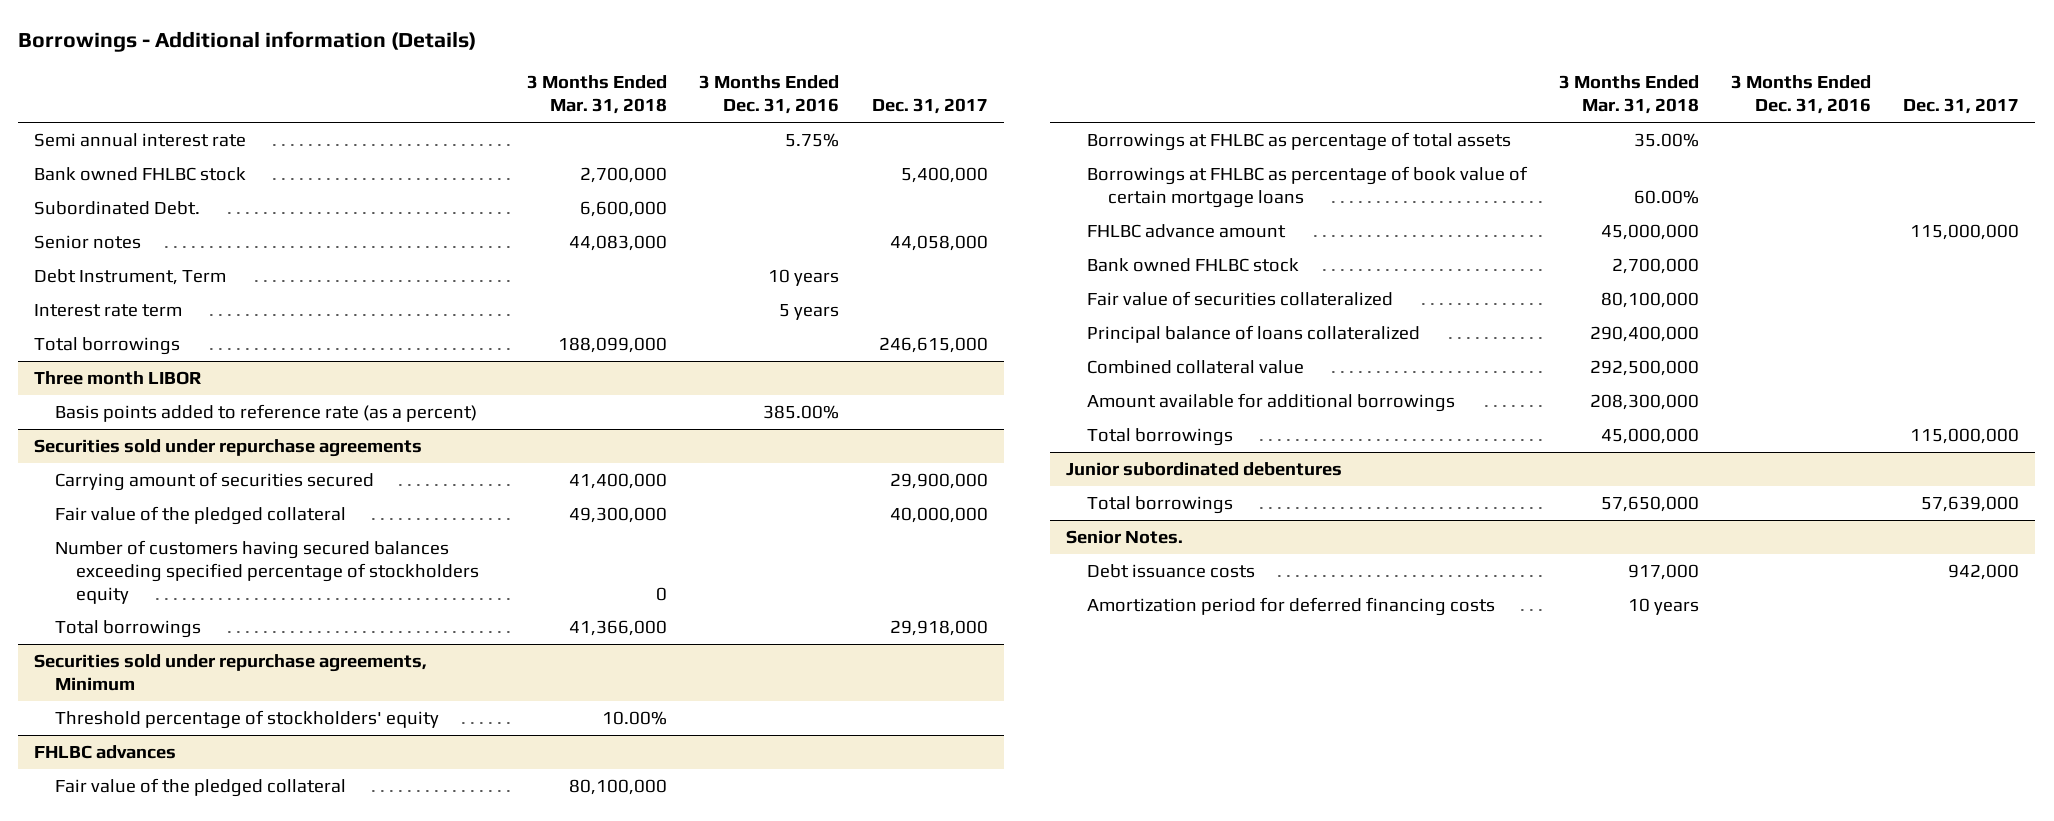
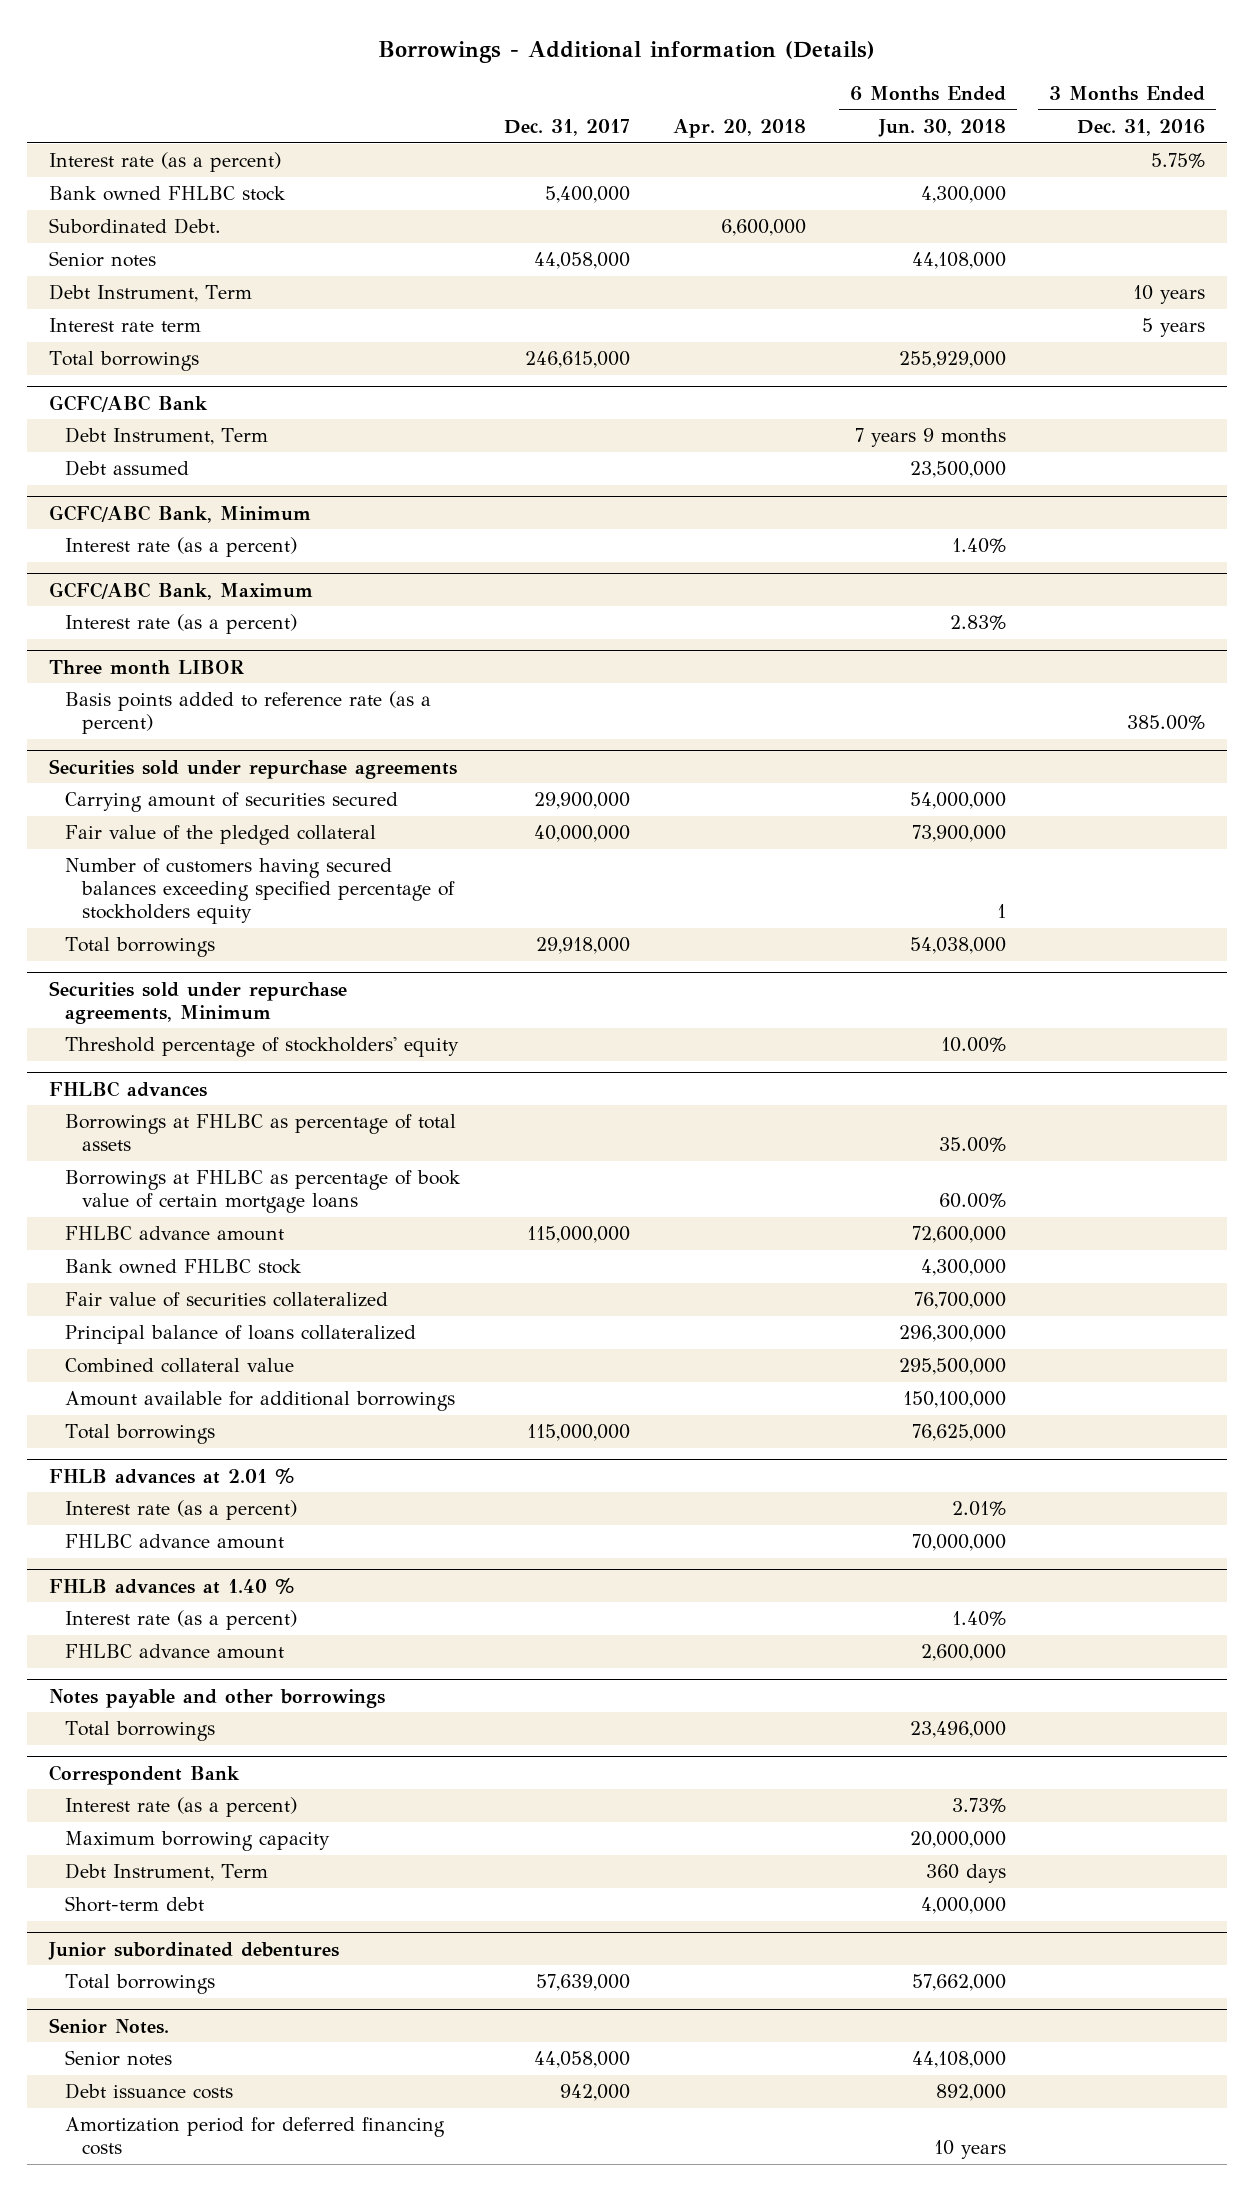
- | 3 Months Ended Mar. 31, 2018 | 3 Months Ended Dec. 31, 2016 | Dec. 31, 2017
+ | Dec. 31, 2017 | Apr. 20, 2018 | 6 Months Ended Jun. 30, 2018 | 3 Months Ended Dec. 31, 2016
- Semi annual interest rate | | 5.75% |
+ Interest rate (as a percent) | | | | 5.75%
+ GCFC/ABC Bank
+ Debt Instrument, Term | | | 7 years 9 months |
+ Debt assumed | | | 23,500,000 |
+ GCFC/ABC Bank, Minimum
+ Interest rate (as a percent) | | | 1.40% |
+ GCFC/ABC Bank, Maximum
+ Interest rate (as a percent) | | | 2.83% |
@ FHLBC advances
- Fair value of the pledged collateral | 80,100,000 | |
+ FHLB advances at 2.01 %
+ Interest rate (as a percent) | | | 2.01% |
+ FHLBC advance amount | | | 70,000,000 |
+ FHLB advances at 1.40 %
+ Interest rate (as a percent) | | | 1.40% |
+ FHLBC advance amount | | | 2,600,000 |
+ Notes payable and other borrowings
+ Total borrowings | | | 23,496,000 |
+ Correspondent Bank
+ Interest rate (as a percent) | | | 3.73% |
+ Maximum borrowing capacity | | | 20,000,000 |
+ Debt Instrument, Term | | | 360 days |
+ Short-term debt | | | 4,000,000 |
@ Senior Notes.
+ Senior notes | 44,058,000 | | 44,108,000 |

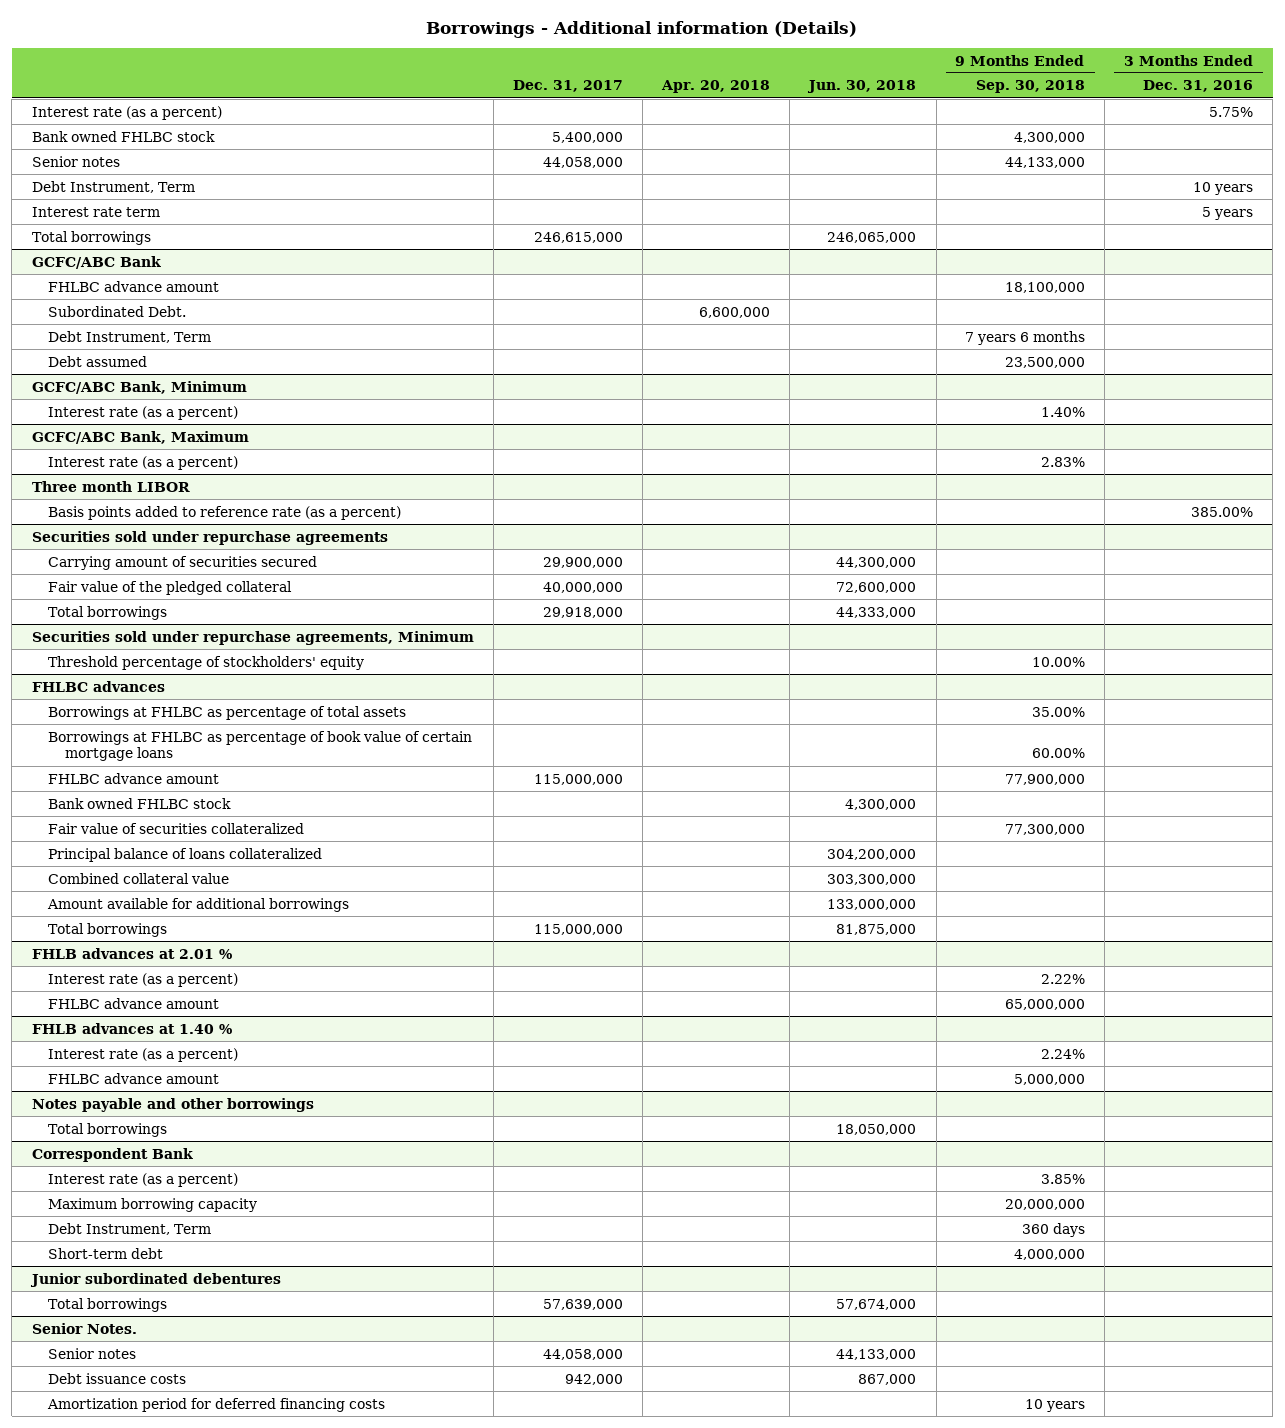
- | Dec. 31, 2017 | Apr. 20, 2018 | 6 Months Ended Jun. 30, 2018 | 3 Months Ended Dec. 31, 2016
+ | Dec. 31, 2017 | Apr. 20, 2018 | Jun. 30, 2018 | 9 Months Ended Sep. 30, 2018 | 3 Months Ended Dec. 31, 2016
- Subordinated Debt. | | 6,600,000 | |
@ GCFC/ABC Bank
+ FHLBC advance amount | | | | 18,100,000 |
+ Subordinated Debt. | | 6,600,000 | | |
@ Securities sold under repurchase agreements
- Number of customers having secured balances exceeding specified percentage of stockholders equity | | | 1 |

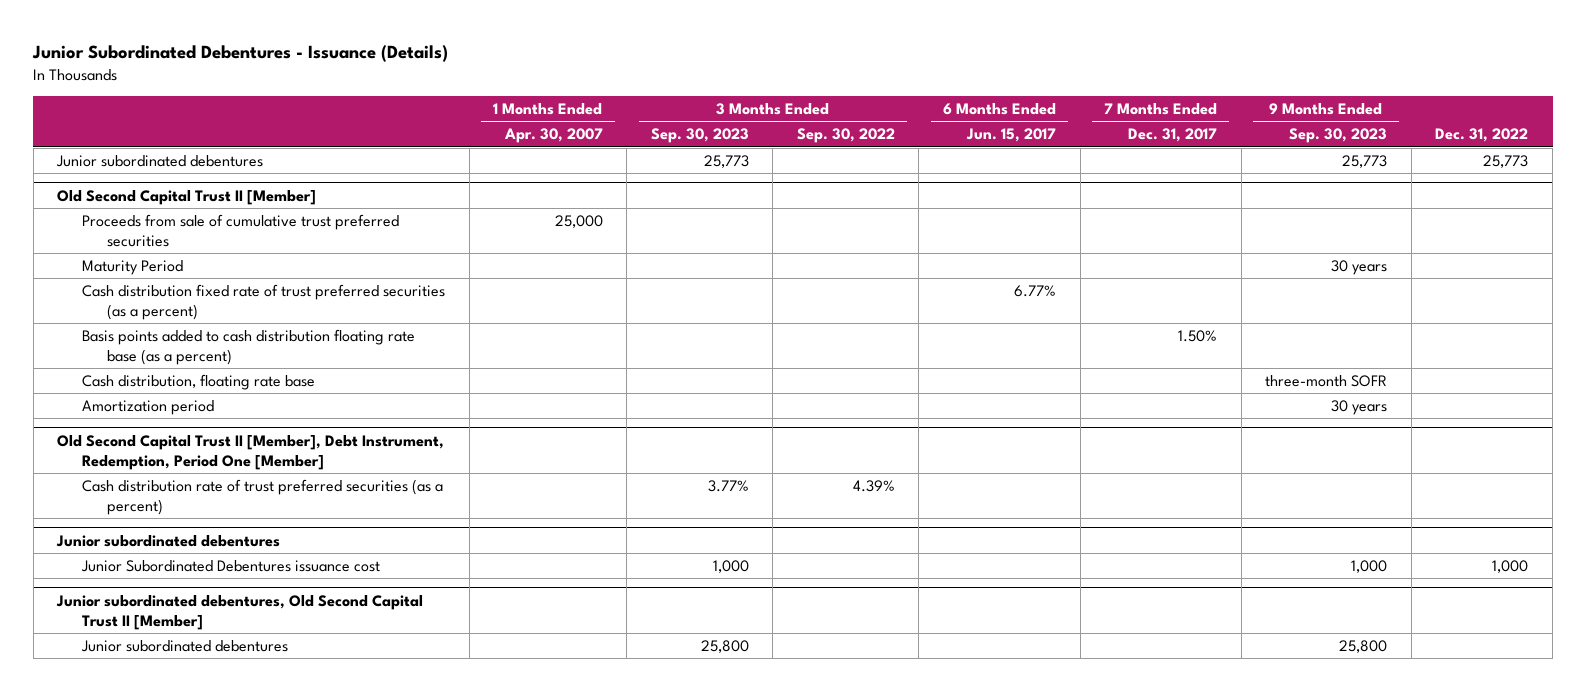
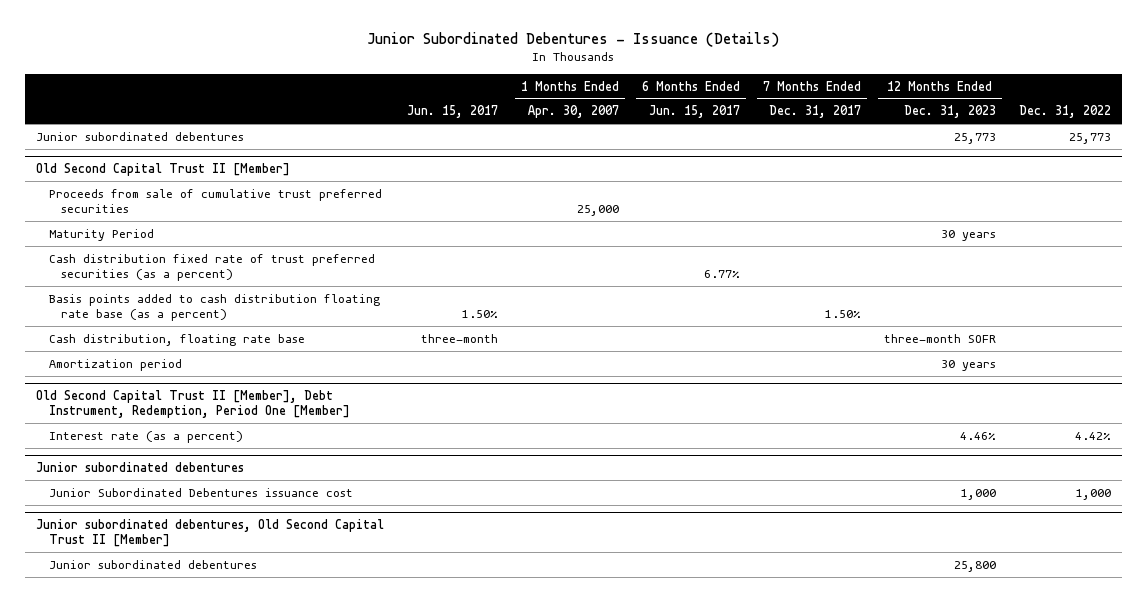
- | 1 Months Ended Apr. 30, 2007 | 3 Months Ended Sep. 30, 2023 | 3 Months Ended Sep. 30, 2022 | 6 Months Ended Jun. 15, 2017 | 7 Months Ended Dec. 31, 2017 | 9 Months Ended Sep. 30, 2023 | Dec. 31, 2022
+ | Jun. 15, 2017 | 1 Months Ended Apr. 30, 2007 | 6 Months Ended Jun. 15, 2017 | 7 Months Ended Dec. 31, 2017 | 12 Months Ended Dec. 31, 2023 | Dec. 31, 2022
@ Old Second Capital Trust II [Member], Debt Instrument, Redemption, Period One [Member]
- Cash distribution rate of trust preferred securities (as a percent) | | 3.77% | 4.39% | | | |
+ Interest rate (as a percent) | | | | | 4.46% | 4.42%

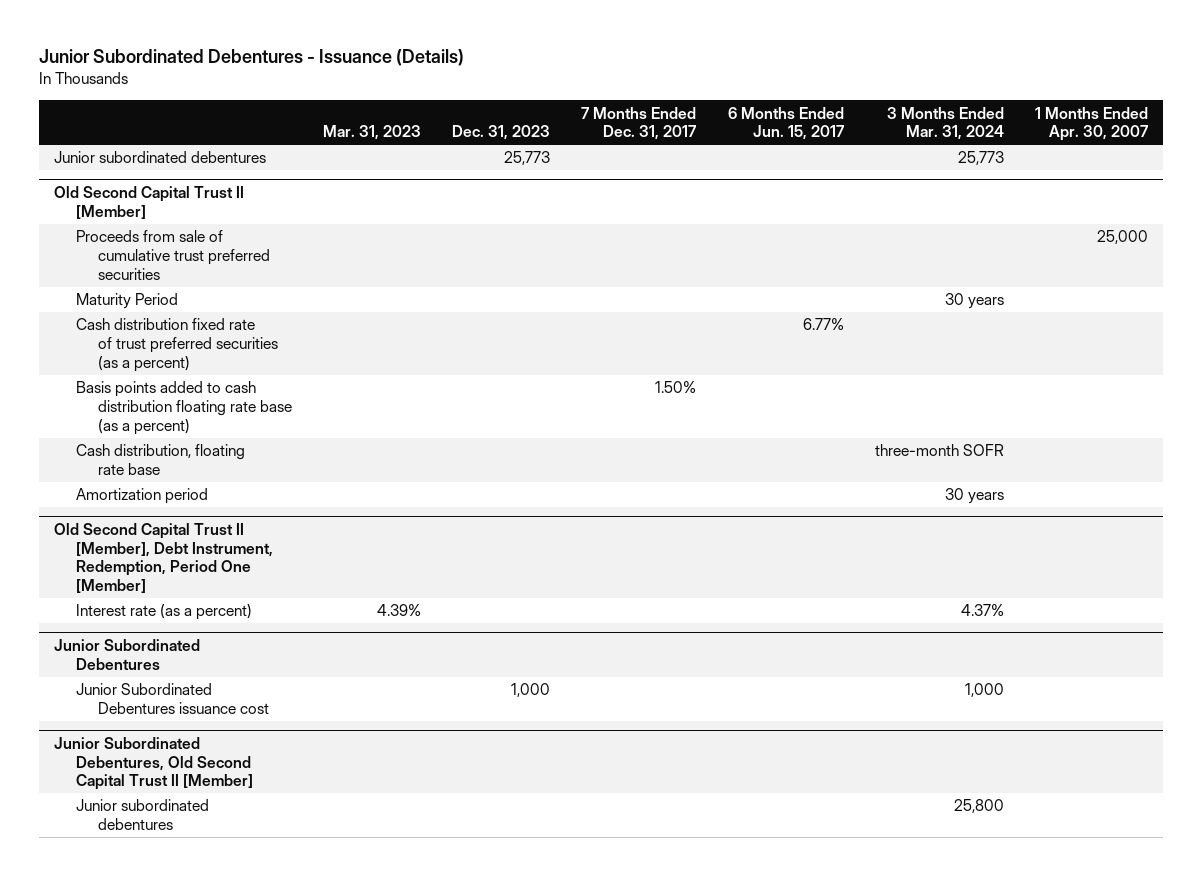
- | Jun. 15, 2017 | 1 Months Ended Apr. 30, 2007 | 6 Months Ended Jun. 15, 2017 | 7 Months Ended Dec. 31, 2017 | 12 Months Ended Dec. 31, 2023 | Dec. 31, 2022
+ | Mar. 31, 2023 | Dec. 31, 2023 | 7 Months Ended Dec. 31, 2017 | 6 Months Ended Jun. 15, 2017 | 3 Months Ended Mar. 31, 2024 | 1 Months Ended Apr. 30, 2007
- Junior subordinated debentures
+ Junior Subordinated Debentures
- Junior subordinated debentures, Old Second Capital Trust II [Member]
+ Junior Subordinated Debentures, Old Second Capital Trust II [Member]

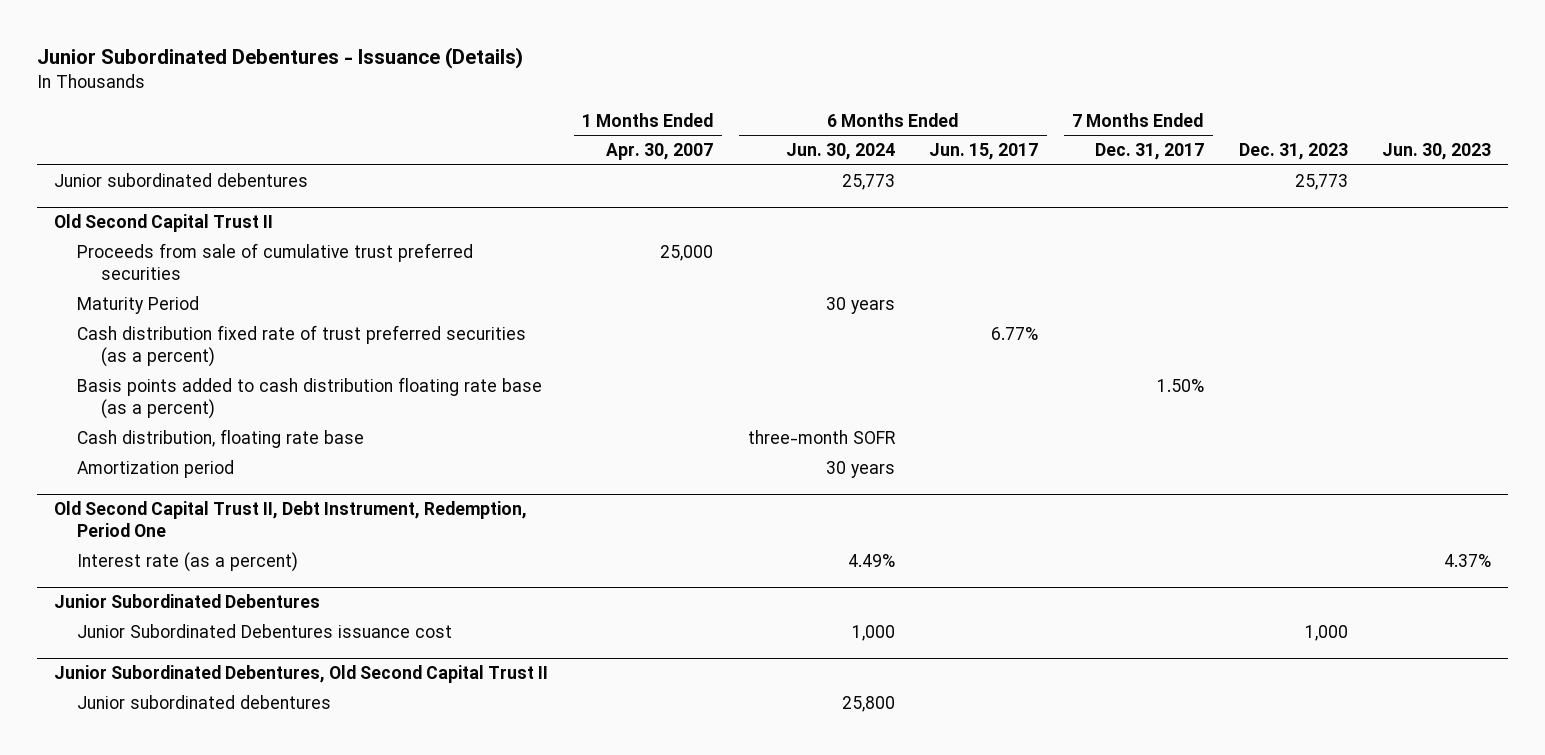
- | Mar. 31, 2023 | Dec. 31, 2023 | 7 Months Ended Dec. 31, 2017 | 6 Months Ended Jun. 15, 2017 | 3 Months Ended Mar. 31, 2024 | 1 Months Ended Apr. 30, 2007
+ | 1 Months Ended Apr. 30, 2007 | 6 Months Ended Jun. 30, 2024 | 6 Months Ended Jun. 15, 2017 | 7 Months Ended Dec. 31, 2017 | Dec. 31, 2023 | Jun. 30, 2023
- Old Second Capital Trust II [Member]
+ Old Second Capital Trust II
- Old Second Capital Trust II [Member], Debt Instrument, Redemption, Period One [Member]
+ Old Second Capital Trust II, Debt Instrument, Redemption, Period One
- Junior Subordinated Debentures, Old Second Capital Trust II [Member]
+ Junior Subordinated Debentures, Old Second Capital Trust II

